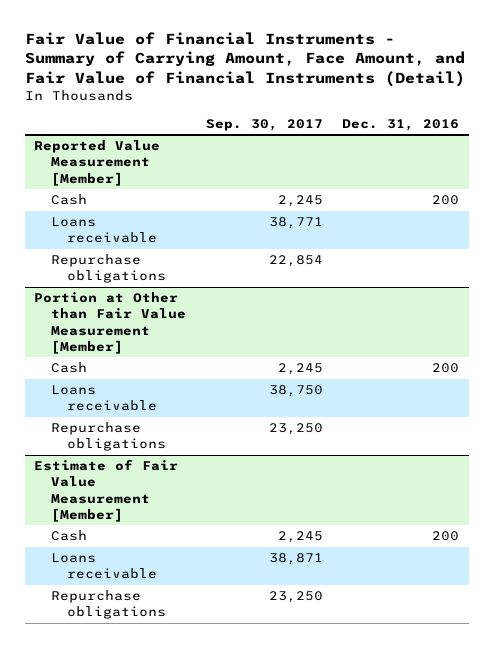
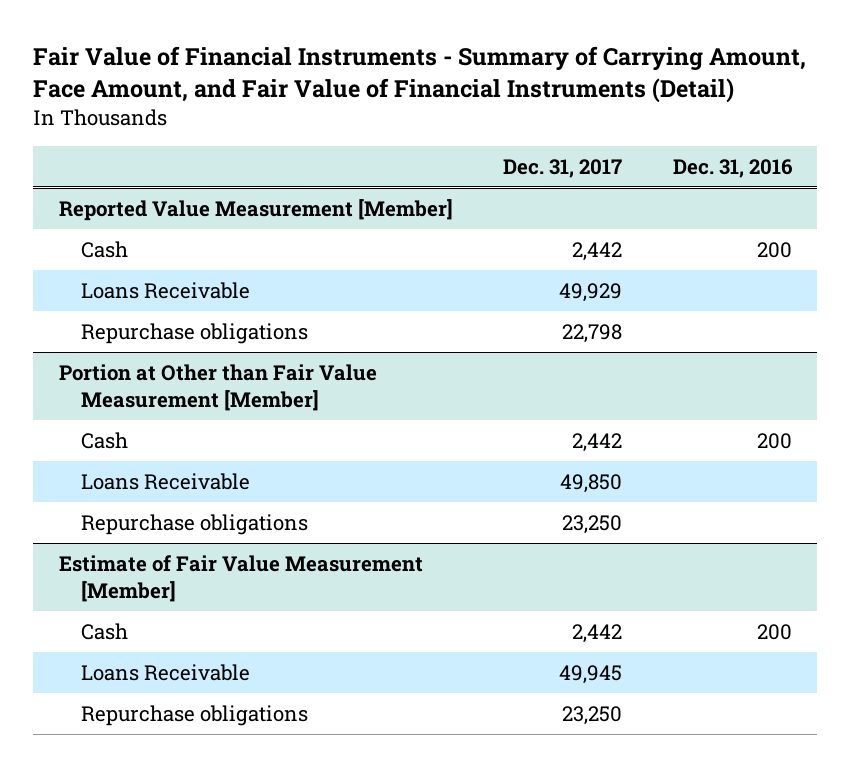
- | Sep. 30, 2017 | Dec. 31, 2016
+ | Dec. 31, 2017 | Dec. 31, 2016
@ Reported Value Measurement [Member]
- Loans receivable | 38,771 |
+ Loans Receivable | 49,929 |
@ Portion at Other than Fair Value Measurement [Member]
- Loans receivable | 38,750 |
+ Loans Receivable | 49,850 |
@ Estimate of Fair Value Measurement [Member]
- Loans receivable | 38,871 |
+ Loans Receivable | 49,945 |

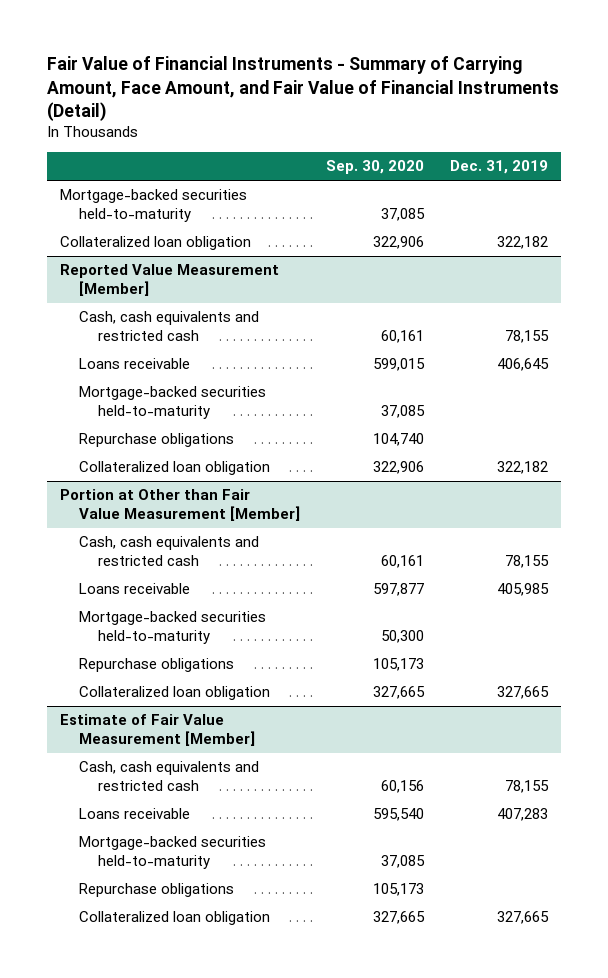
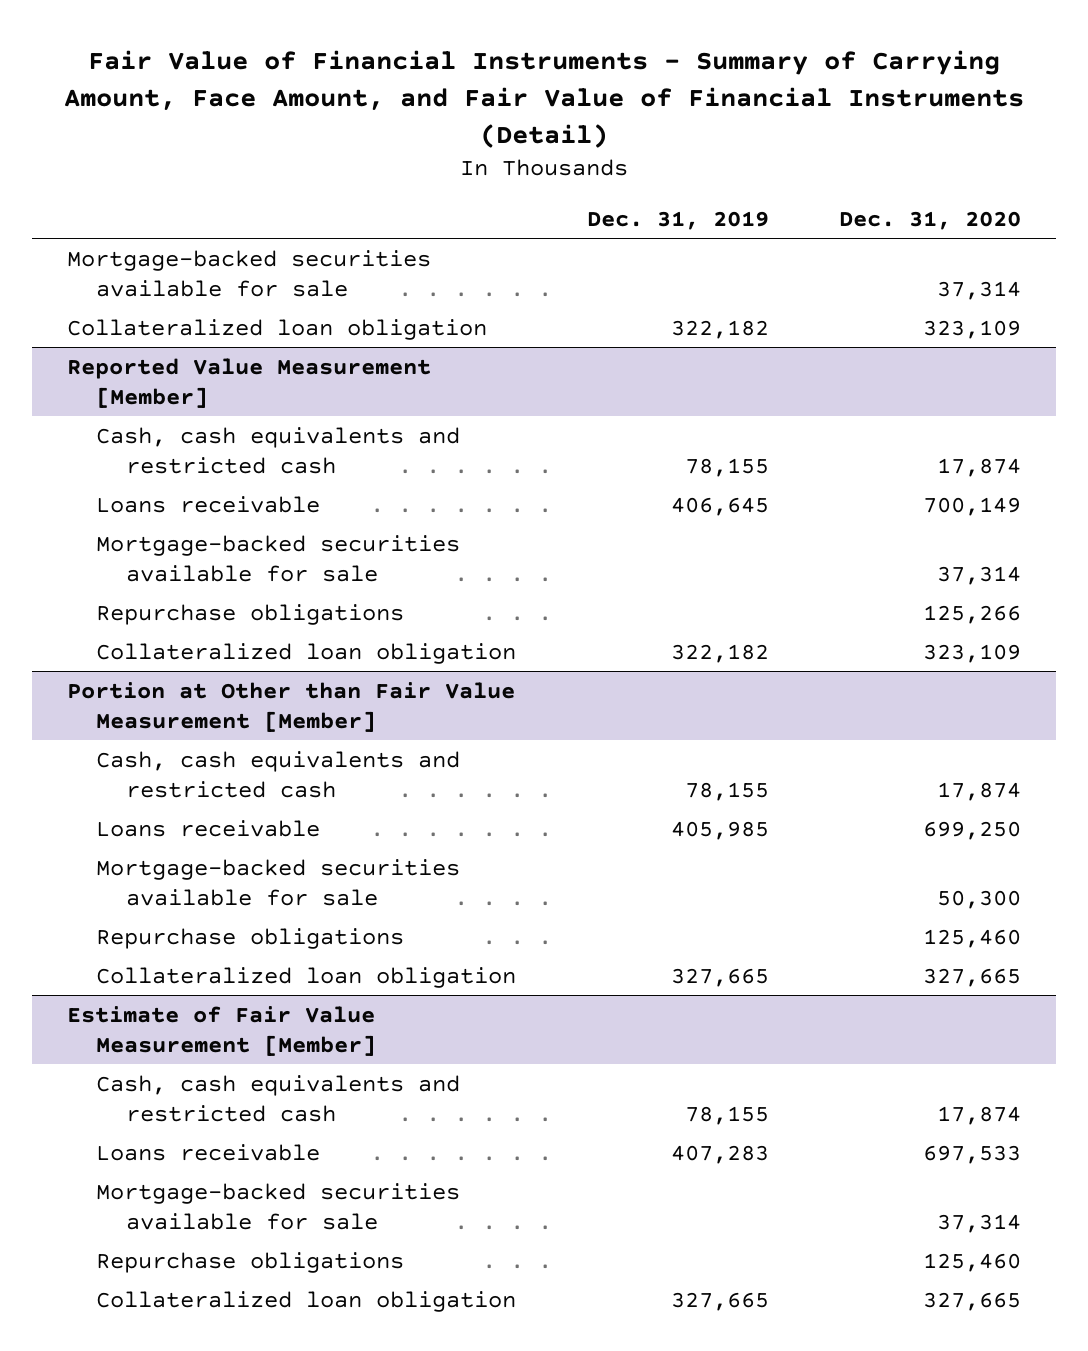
- | Sep. 30, 2020 | Dec. 31, 2019
+ | Dec. 31, 2019 | Dec. 31, 2020
- Mortgage-backed securities held-to-maturity | 37,085 |
+ Mortgage-backed securities available for sale | | 37,314
@ Reported Value Measurement [Member]
- Mortgage-backed securities held-to-maturity | 37,085 |
+ Mortgage-backed securities available for sale | | 37,314
@ Portion at Other than Fair Value Measurement [Member]
- Mortgage-backed securities held-to-maturity | 50,300 |
+ Mortgage-backed securities available for sale | | 50,300
@ Estimate of Fair Value Measurement [Member]
- Mortgage-backed securities held-to-maturity | 37,085 |
+ Mortgage-backed securities available for sale | | 37,314

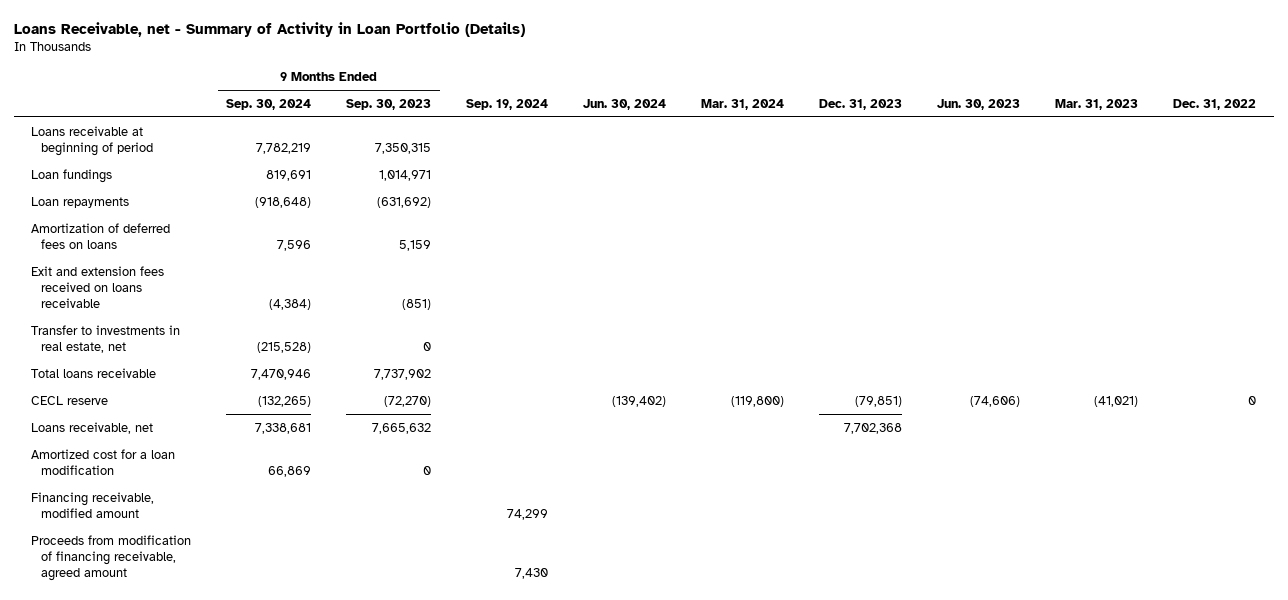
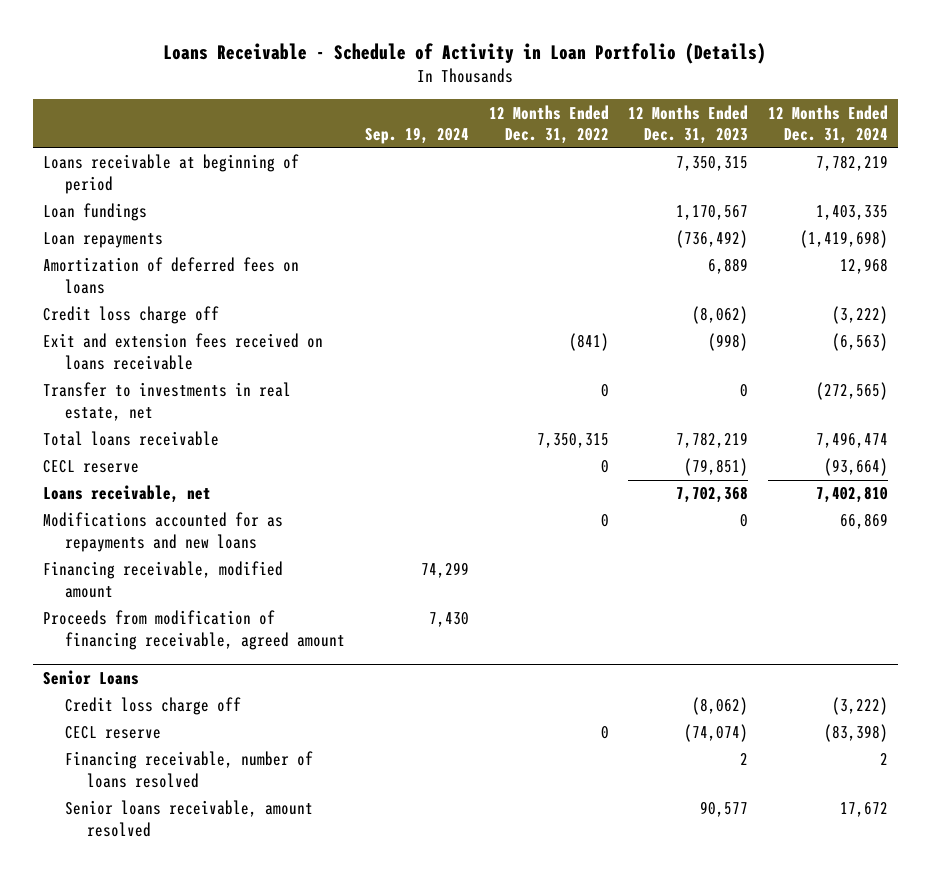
- Loans Receivable, net - Summary of Activity in Loan Portfolio (Details)
+ Loans Receivable - Schedule of Activity in Loan Portfolio (Details)
- | 9 Months Ended Sep. 30, 2024 | 9 Months Ended Sep. 30, 2023 | Sep. 19, 2024 | Jun. 30, 2024 | Mar. 31, 2024 | Dec. 31, 2023 | Jun. 30, 2023 | Mar. 31, 2023 | Dec. 31, 2022
+ | Sep. 19, 2024 | 12 Months Ended Dec. 31, 2022 | 12 Months Ended Dec. 31, 2023 | 12 Months Ended Dec. 31, 2024
+ Credit loss charge off | | | (8,062) | (3,222)
- Amortized cost for a loan modification | 66,869 | 0 | | | | | | |
+ Modifications accounted for as repayments and new loans | | 0 | 0 | 66,869
+ Senior Loans
+ Credit loss charge off | | | (8,062) | (3,222)
+ CECL reserve | | 0 | (74,074) | (83,398)
+ Financing receivable, number of loans resolved | | | 2 | 2
+ Senior loans receivable, amount resolved | | | 90,577 | 17,672

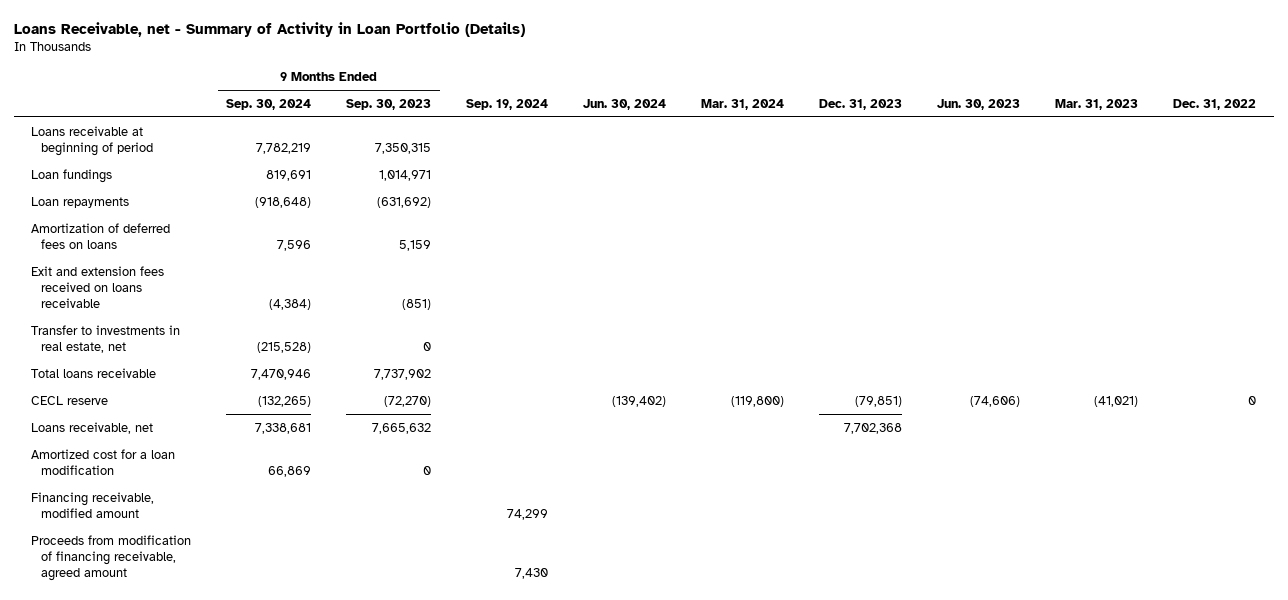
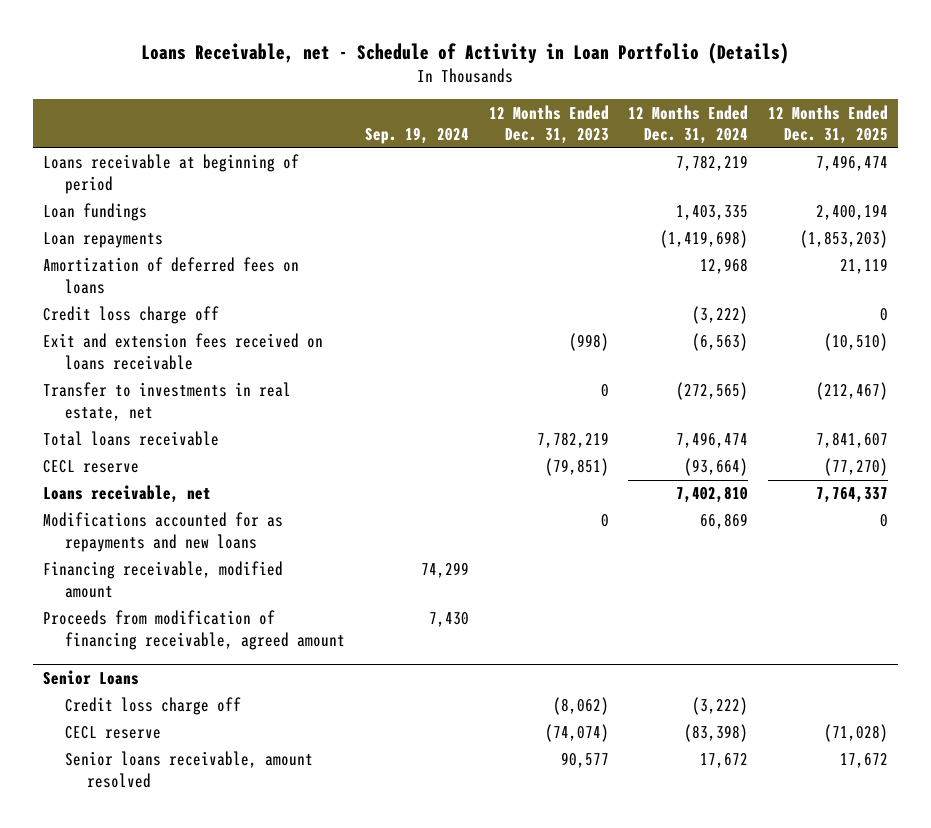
- Loans Receivable, net - Summary of Activity in Loan Portfolio (Details)
+ Loans Receivable, net - Schedule of Activity in Loan Portfolio (Details)
- | 9 Months Ended Sep. 30, 2024 | 9 Months Ended Sep. 30, 2023 | Sep. 19, 2024 | Jun. 30, 2024 | Mar. 31, 2024 | Dec. 31, 2023 | Jun. 30, 2023 | Mar. 31, 2023 | Dec. 31, 2022
+ | Sep. 19, 2024 | 12 Months Ended Dec. 31, 2023 | 12 Months Ended Dec. 31, 2024 | 12 Months Ended Dec. 31, 2025
+ Credit loss charge off | | | (3,222) | 0
- Amortized cost for a loan modification | 66,869 | 0 | | | | | | |
+ Modifications accounted for as repayments and new loans | | 0 | 66,869 | 0
+ Senior Loans
+ Credit loss charge off | | (8,062) | (3,222) |
+ CECL reserve | | (74,074) | (83,398) | (71,028)
+ Senior loans receivable, amount resolved | | 90,577 | 17,672 | 17,672

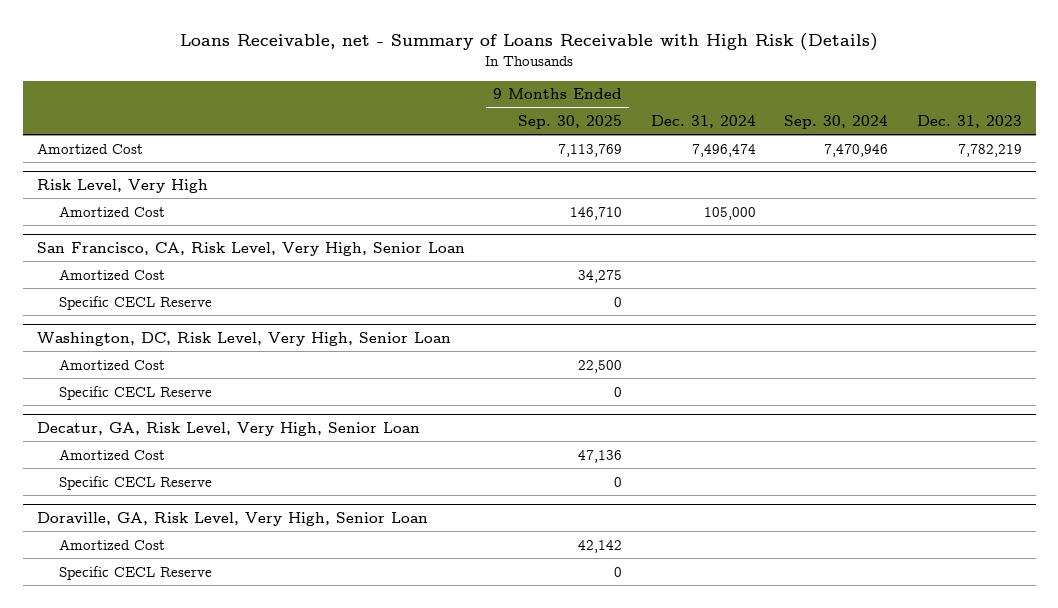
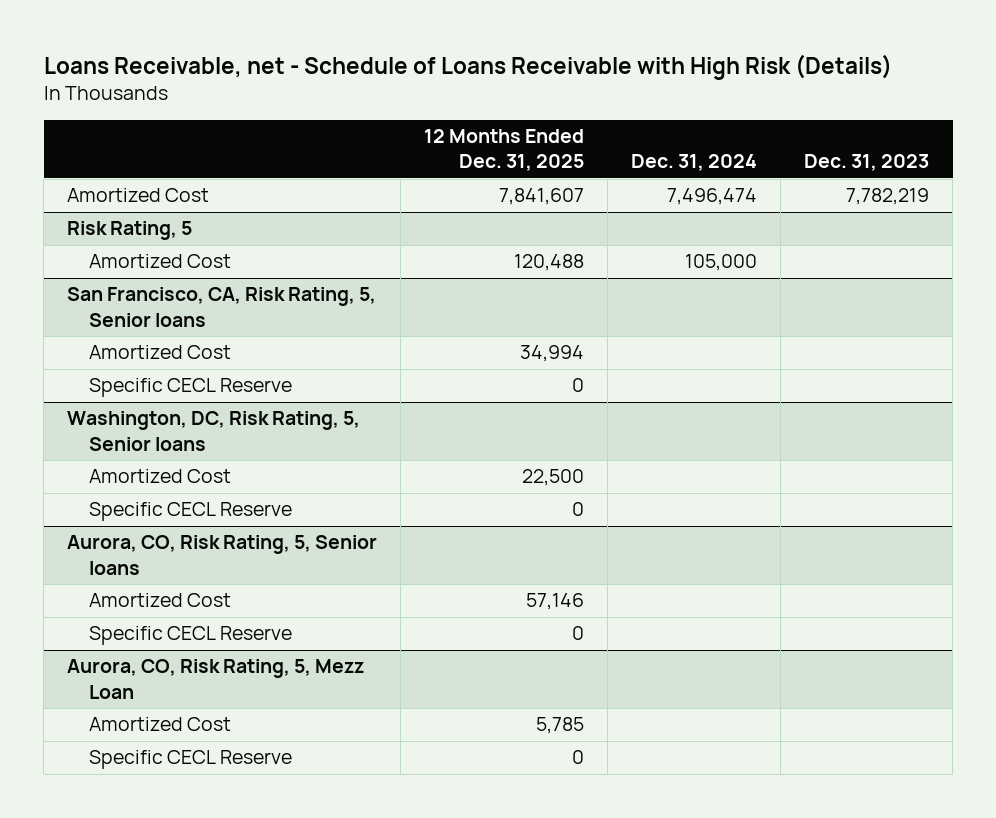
- Loans Receivable, net - Summary of Loans Receivable with High Risk (Details)
+ Loans Receivable, net - Schedule of Loans Receivable with High Risk (Details)
- | 9 Months Ended Sep. 30, 2025 | Dec. 31, 2024 | Sep. 30, 2024 | Dec. 31, 2023
+ | 12 Months Ended Dec. 31, 2025 | Dec. 31, 2024 | Dec. 31, 2023
- Risk Level, Very High
+ Risk Rating, 5
- San Francisco, CA, Risk Level, Very High, Senior Loan
+ San Francisco, CA, Risk Rating, 5, Senior loans
- Washington, DC, Risk Level, Very High, Senior Loan
+ Washington, DC, Risk Rating, 5, Senior loans
- Decatur, GA, Risk Level, Very High, Senior Loan
- Amortized Cost | 47,136 | | |
- Specific CECL Reserve | 0 | | |
- Doraville, GA, Risk Level, Very High, Senior Loan
- Amortized Cost | 42,142 | | |
- Specific CECL Reserve | 0 | | |
+ Aurora, CO, Risk Rating, 5, Senior loans
+ Amortized Cost | 57,146 | |
+ Specific CECL Reserve | 0 | |
+ Aurora, CO, Risk Rating, 5, Mezz Loan
+ Amortized Cost | 5,785 | |
+ Specific CECL Reserve | 0 | |

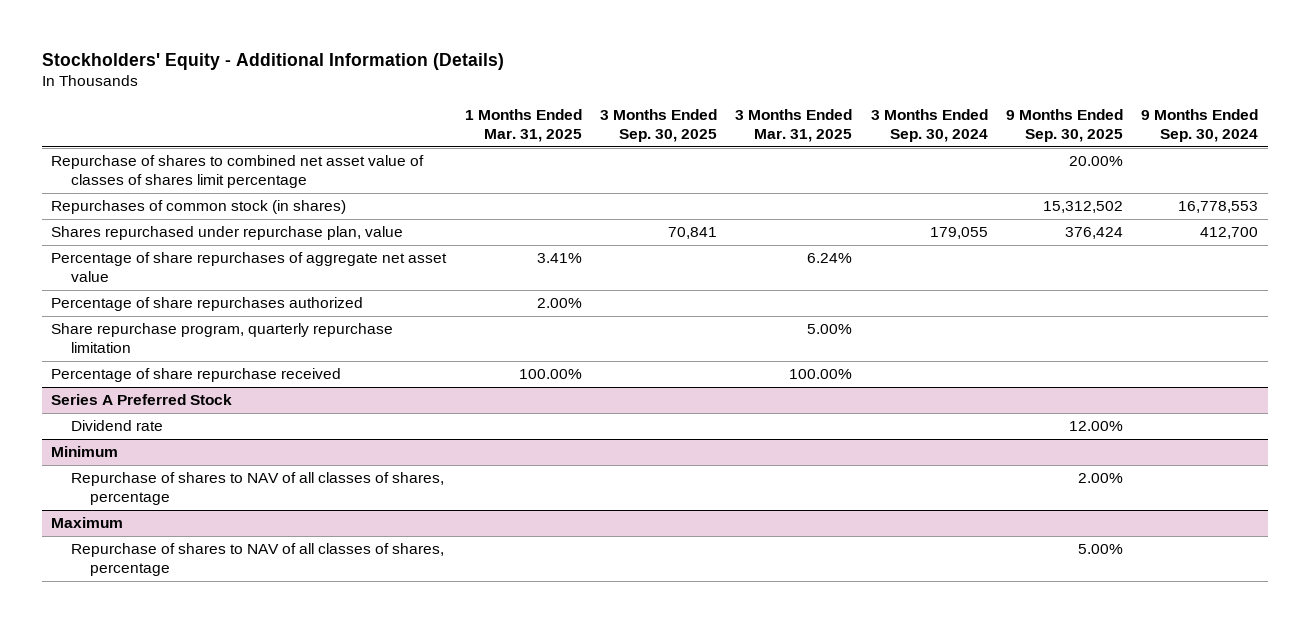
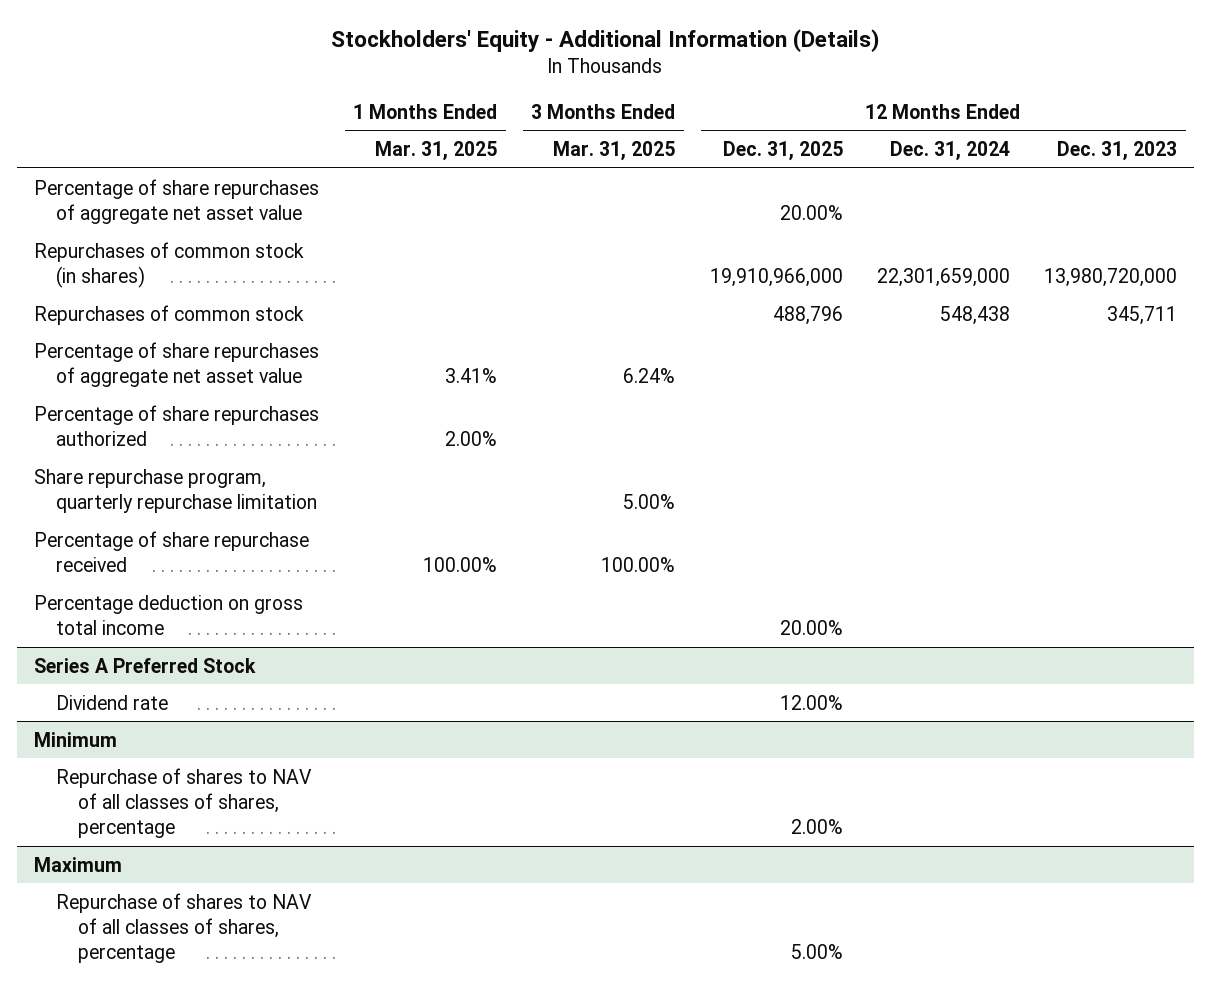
- | 1 Months Ended Mar. 31, 2025 | 3 Months Ended Sep. 30, 2025 | 3 Months Ended Mar. 31, 2025 | 3 Months Ended Sep. 30, 2024 | 9 Months Ended Sep. 30, 2025 | 9 Months Ended Sep. 30, 2024
+ | 1 Months Ended Mar. 31, 2025 | 3 Months Ended Mar. 31, 2025 | 12 Months Ended Dec. 31, 2025 | 12 Months Ended Dec. 31, 2024 | 12 Months Ended Dec. 31, 2023
- Repurchase of shares to combined net asset value of classes of shares limit percentage | | | | | 20.00% |
+ Percentage of share repurchases of aggregate net asset value | | | 20.00% | |
- Shares repurchased under repurchase plan, value | | 70,841 | | 179,055 | 376,424 | 412,700
+ Repurchases of common stock | | | 488,796 | 548,438 | 345,711
+ Percentage deduction on gross total income | | | 20.00% | |

